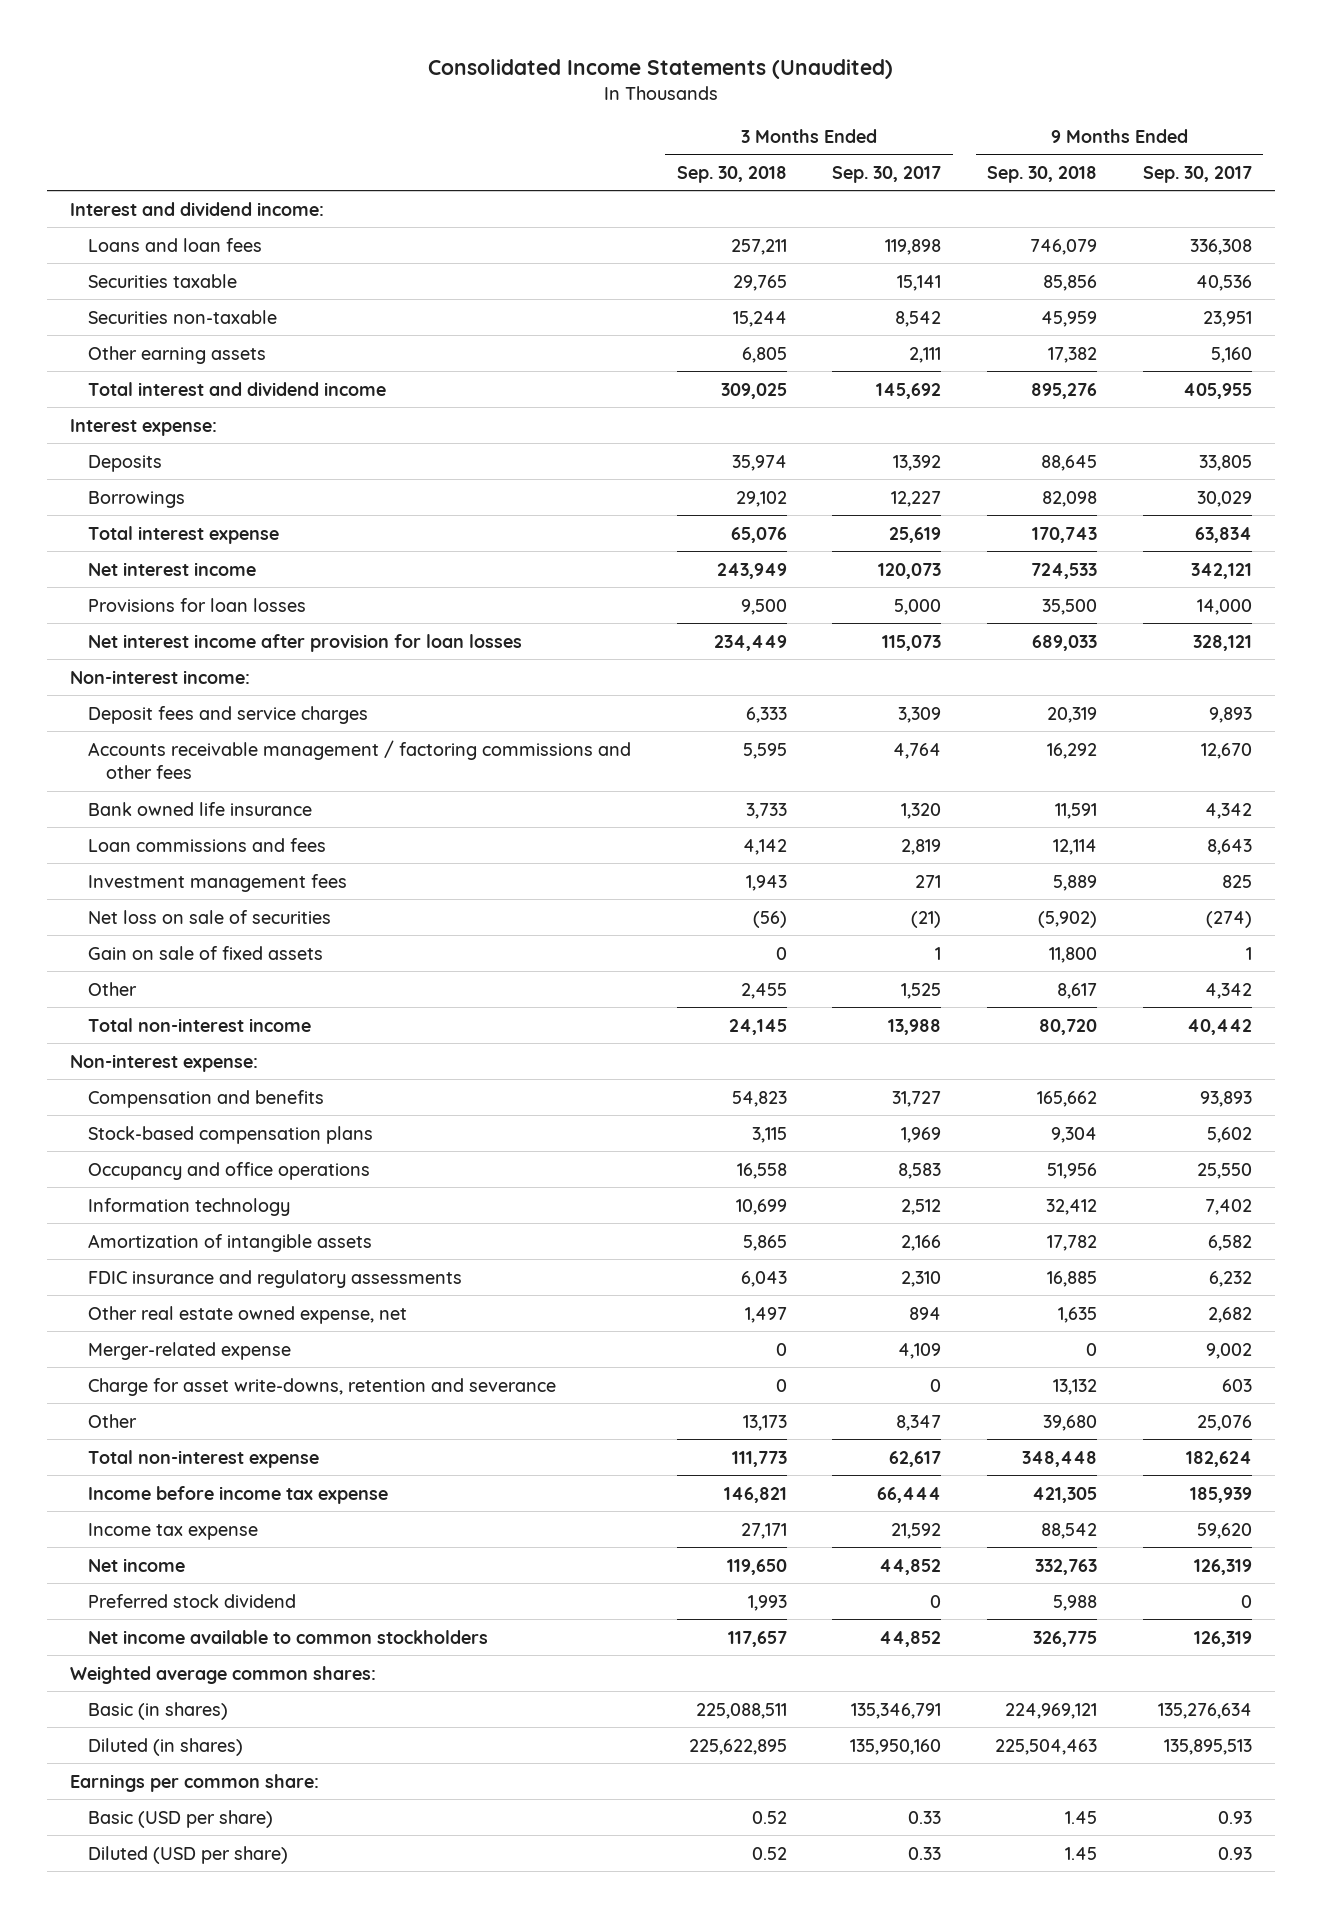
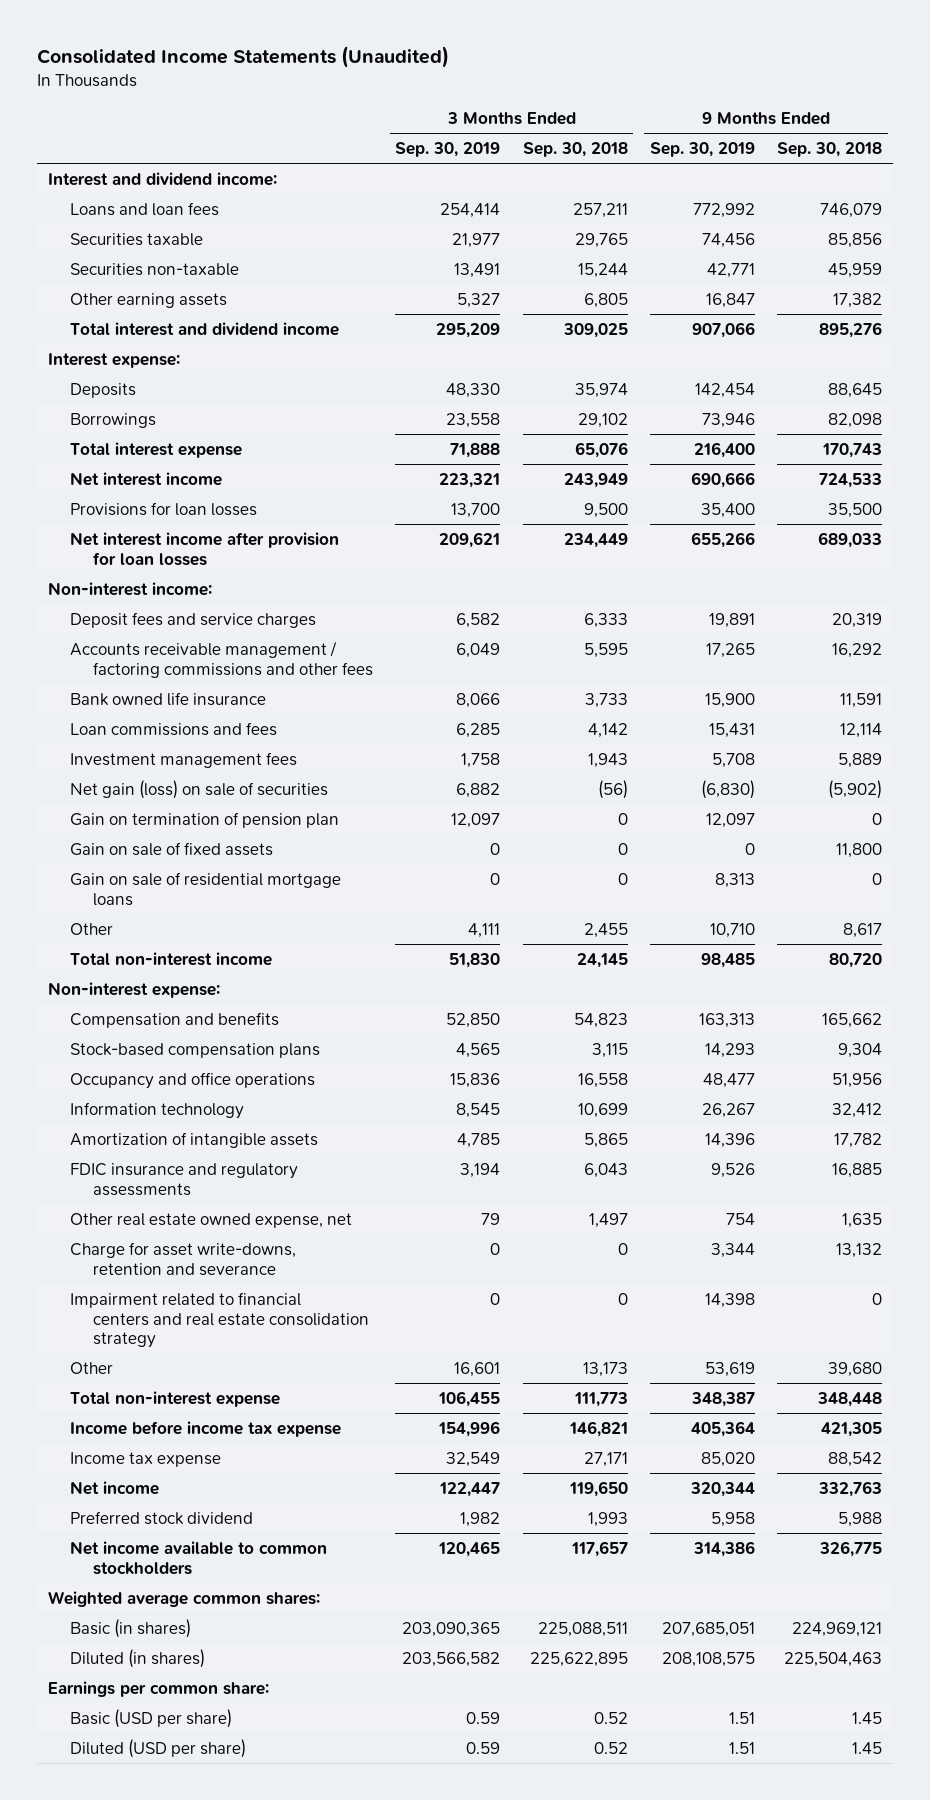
- | 3 Months Ended Sep. 30, 2018 | 3 Months Ended Sep. 30, 2017 | 9 Months Ended Sep. 30, 2018 | 9 Months Ended Sep. 30, 2017
+ | 3 Months Ended Sep. 30, 2019 | 3 Months Ended Sep. 30, 2018 | 9 Months Ended Sep. 30, 2019 | 9 Months Ended Sep. 30, 2018
- Net loss on sale of securities | (56) | (21) | (5,902) | (274)
+ Net gain (loss) on sale of securities | 6,882 | (56) | (6,830) | (5,902)
+ Gain on termination of pension plan | 12,097 | 0 | 12,097 | 0
+ Gain on sale of residential mortgage loans | 0 | 0 | 8,313 | 0
- Merger-related expense | 0 | 4,109 | 0 | 9,002
+ Impairment related to financial centers and real estate consolidation strategy | 0 | 0 | 14,398 | 0

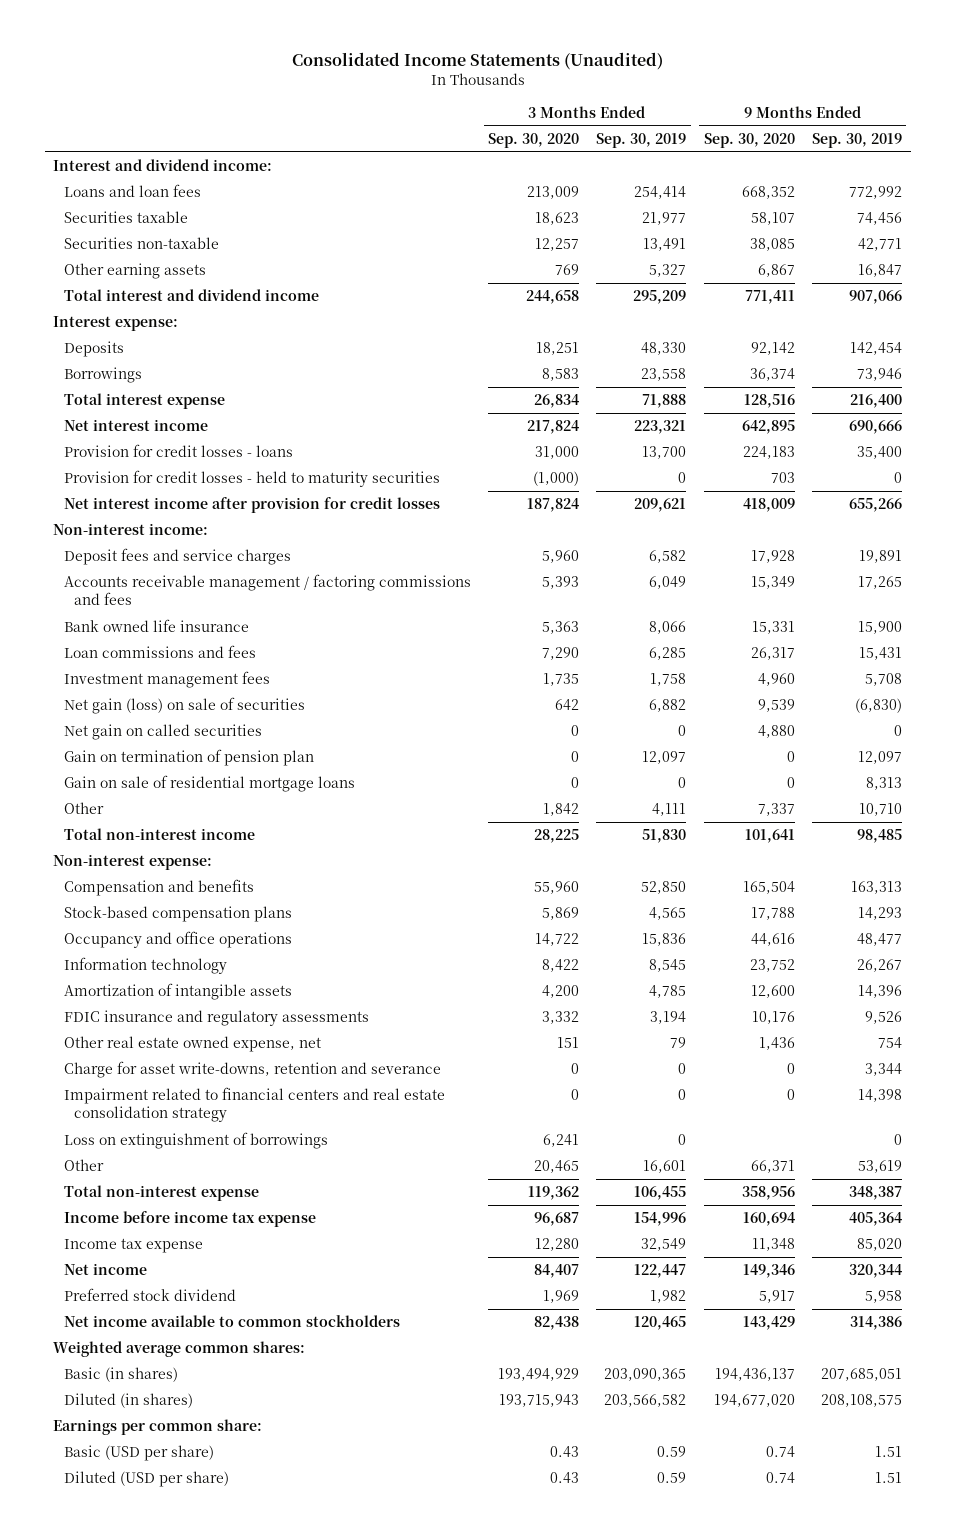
- | 3 Months Ended Sep. 30, 2019 | 3 Months Ended Sep. 30, 2018 | 9 Months Ended Sep. 30, 2019 | 9 Months Ended Sep. 30, 2018
+ | 3 Months Ended Sep. 30, 2020 | 3 Months Ended Sep. 30, 2019 | 9 Months Ended Sep. 30, 2020 | 9 Months Ended Sep. 30, 2019
- Provisions for loan losses | 13,700 | 9,500 | 35,400 | 35,500
- Net interest income after provision for loan losses | 209,621 | 234,449 | 655,266 | 689,033
+ Provision for credit losses - loans | 31,000 | 13,700 | 224,183 | 35,400
+ Provision for credit losses - held to maturity securities | (1,000) | 0 | 703 | 0
+ Net interest income after provision for credit losses | 187,824 | 209,621 | 418,009 | 655,266
- Accounts receivable management / factoring commissions and other fees | 6,049 | 5,595 | 17,265 | 16,292
+ Accounts receivable management / factoring commissions and fees | 5,393 | 6,049 | 15,349 | 17,265
+ Net gain on called securities | 0 | 0 | 4,880 | 0
- Gain on sale of fixed assets | 0 | 0 | 0 | 11,800
+ Loss on extinguishment of borrowings | 6,241 | 0 | | 0

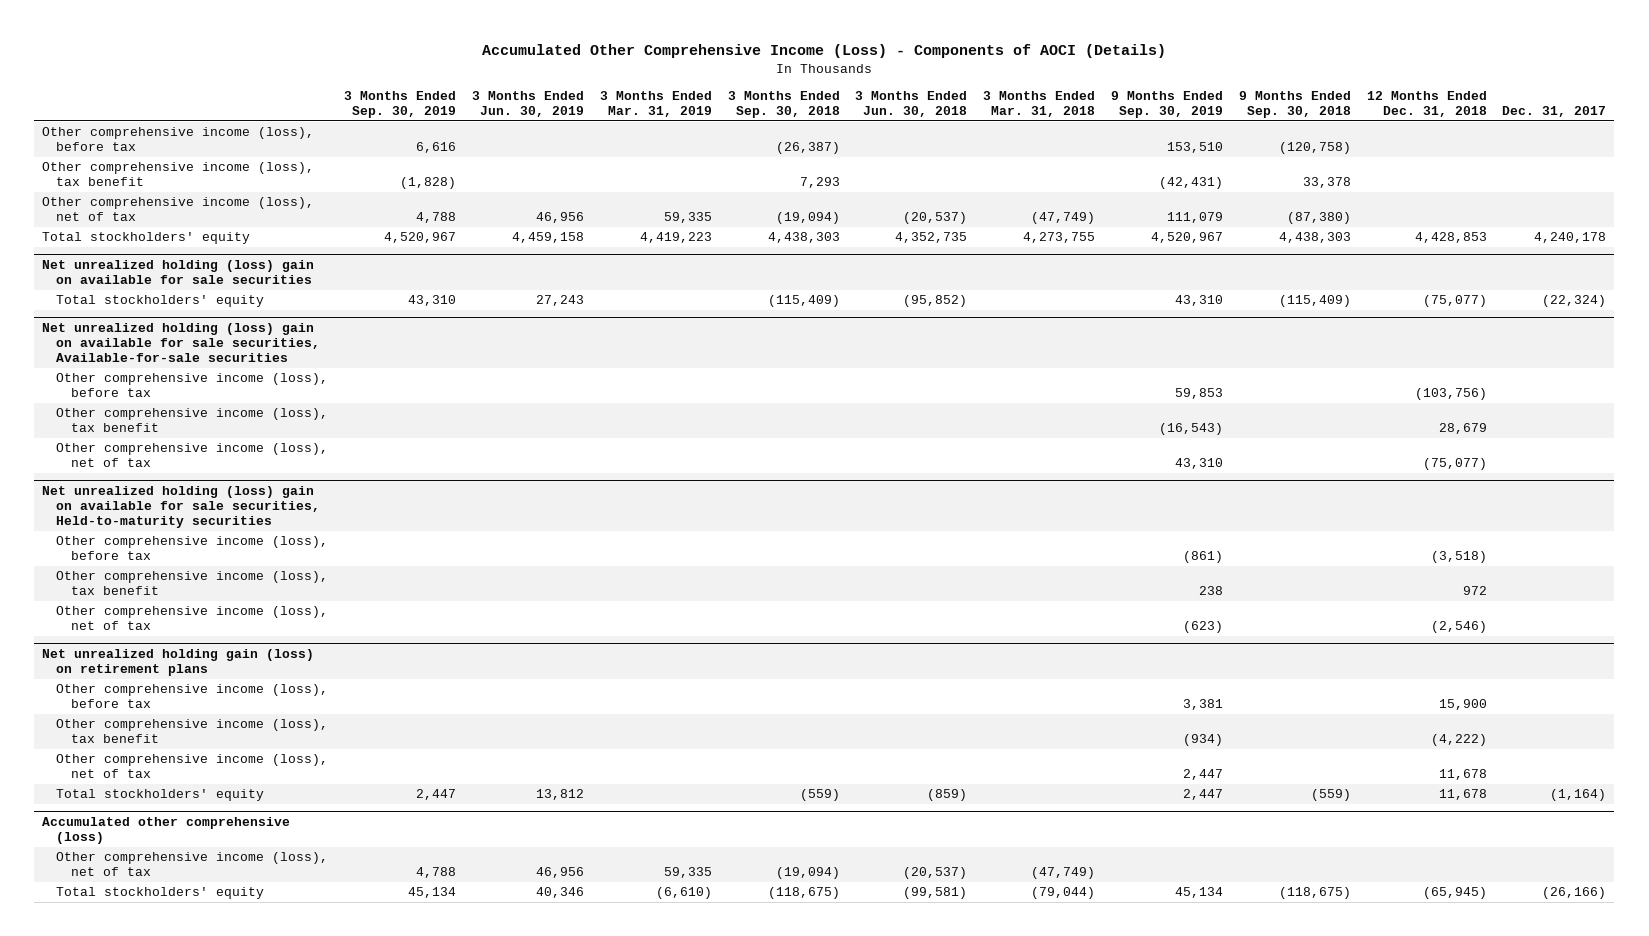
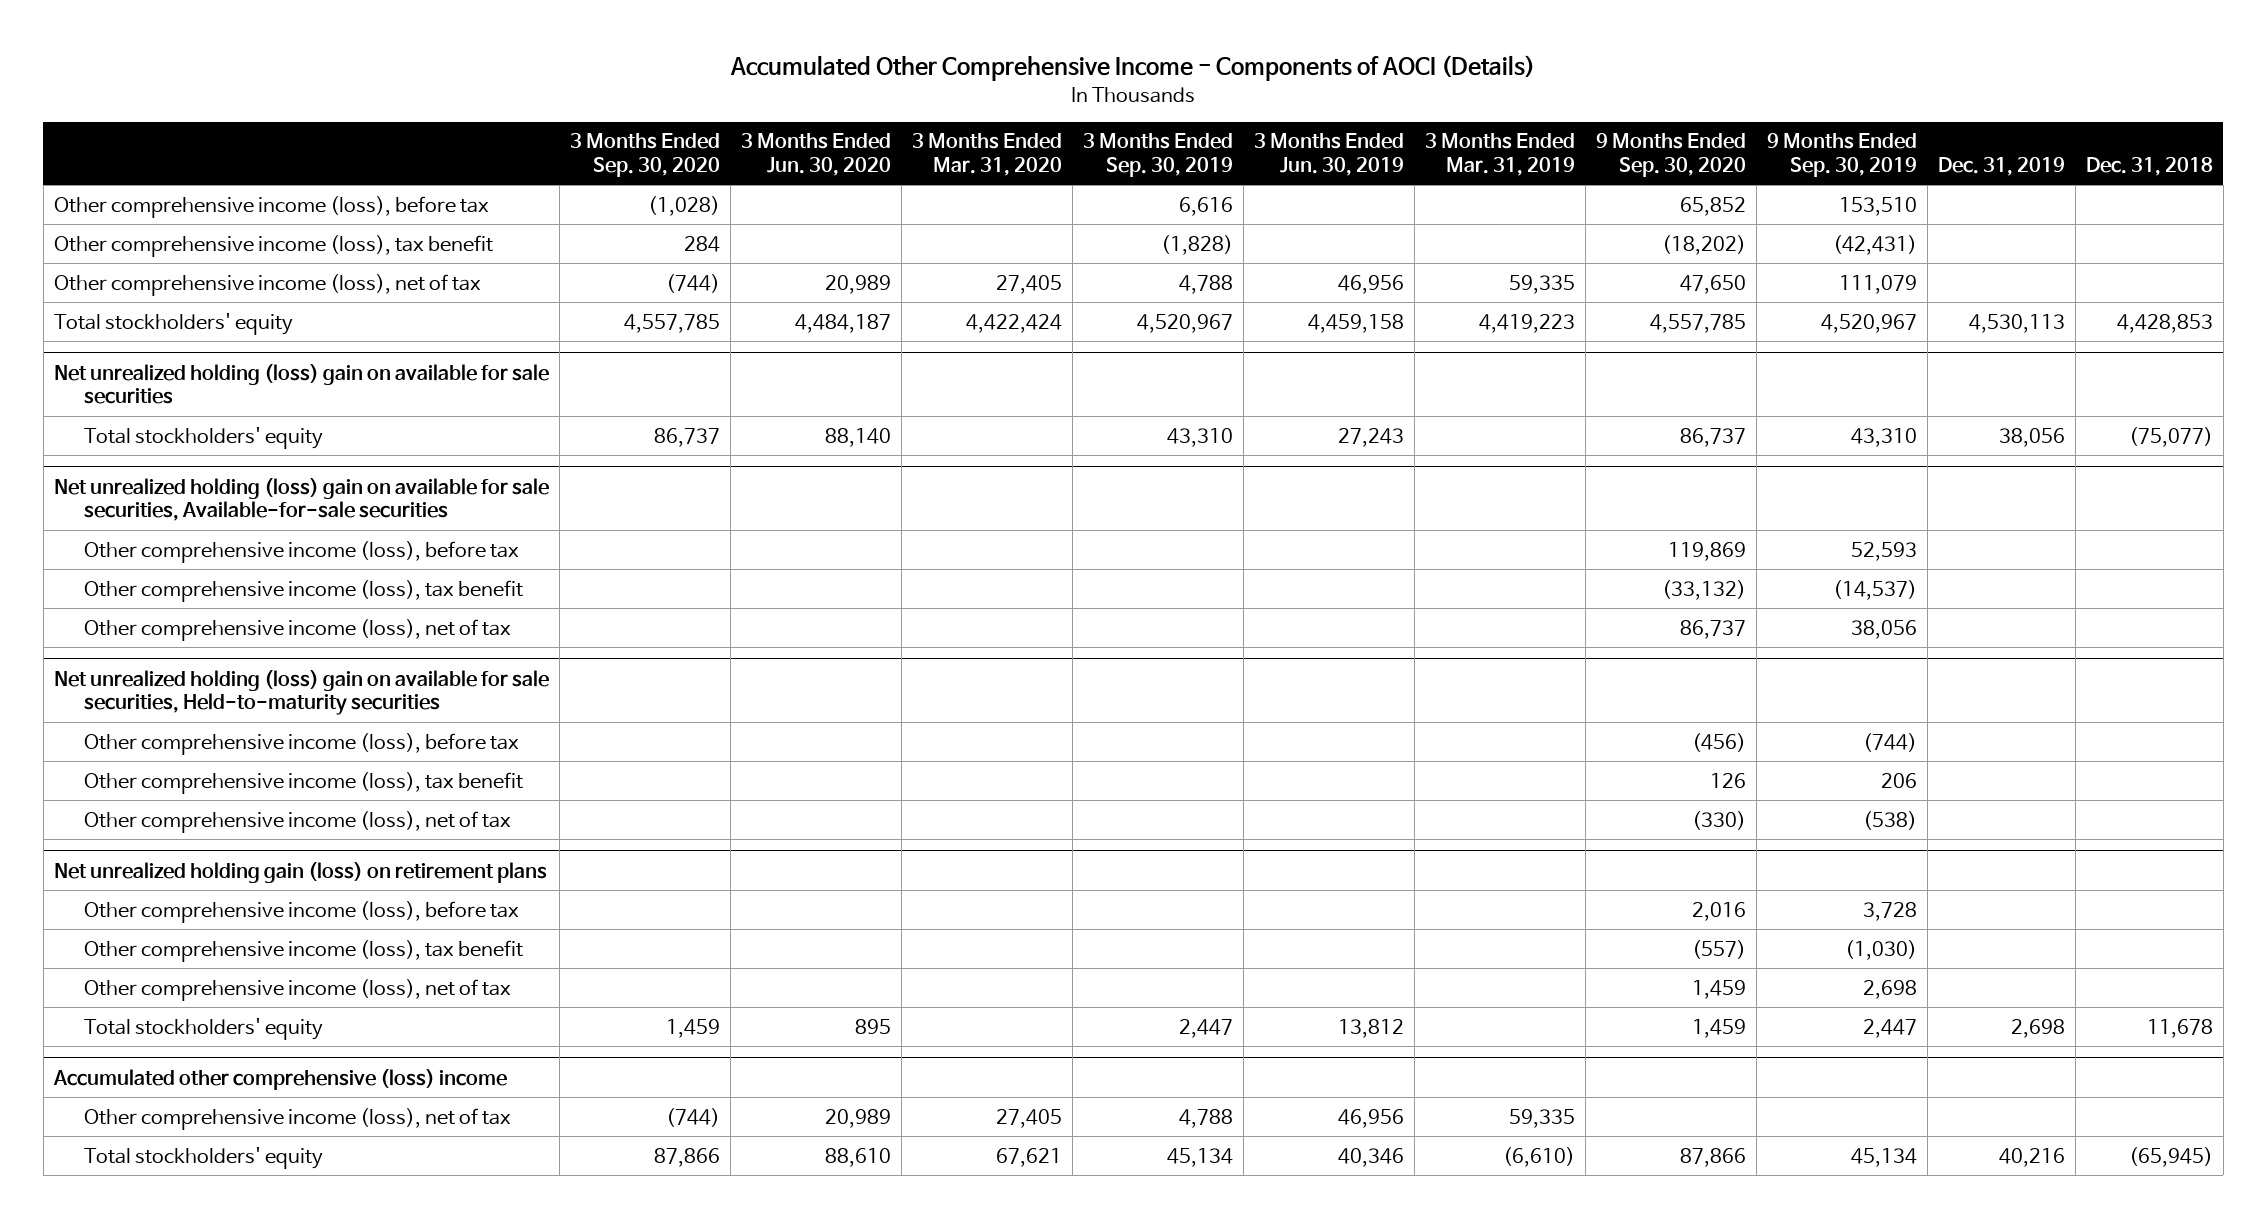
- Accumulated Other Comprehensive Income (Loss) - Components of AOCI (Details)
+ Accumulated Other Comprehensive Income - Components of AOCI (Details)
- | 3 Months Ended Sep. 30, 2019 | 3 Months Ended Jun. 30, 2019 | 3 Months Ended Mar. 31, 2019 | 3 Months Ended Sep. 30, 2018 | 3 Months Ended Jun. 30, 2018 | 3 Months Ended Mar. 31, 2018 | 9 Months Ended Sep. 30, 2019 | 9 Months Ended Sep. 30, 2018 | 12 Months Ended Dec. 31, 2018 | Dec. 31, 2017
+ | 3 Months Ended Sep. 30, 2020 | 3 Months Ended Jun. 30, 2020 | 3 Months Ended Mar. 31, 2020 | 3 Months Ended Sep. 30, 2019 | 3 Months Ended Jun. 30, 2019 | 3 Months Ended Mar. 31, 2019 | 9 Months Ended Sep. 30, 2020 | 9 Months Ended Sep. 30, 2019 | Dec. 31, 2019 | Dec. 31, 2018
@ Net unrealized holding (loss) gain on available for sale securities, Available-for-sale securities
- Other comprehensive income (loss), before tax | | | | | | | 59,853 | | (103,756) |
- Other comprehensive income (loss), tax benefit | | | | | | | (16,543) | | 28,679 |
- Other comprehensive income (loss), net of tax | | | | | | | 43,310 | | (75,077) |
+ Other comprehensive income (loss), before tax | | | | | | | 119,869 | 52,593 | |
+ Other comprehensive income (loss), tax benefit | | | | | | | (33,132) | (14,537) | |
+ Other comprehensive income (loss), net of tax | | | | | | | 86,737 | 38,056 | |
@ Net unrealized holding (loss) gain on available for sale securities, Held-to-maturity securities
- Other comprehensive income (loss), before tax | | | | | | | (861) | | (3,518) |
- Other comprehensive income (loss), tax benefit | | | | | | | 238 | | 972 |
- Other comprehensive income (loss), net of tax | | | | | | | (623) | | (2,546) |
+ Other comprehensive income (loss), before tax | | | | | | | (456) | (744) | |
+ Other comprehensive income (loss), tax benefit | | | | | | | 126 | 206 | |
+ Other comprehensive income (loss), net of tax | | | | | | | (330) | (538) | |
@ Net unrealized holding gain (loss) on retirement plans
- Other comprehensive income (loss), before tax | | | | | | | 3,381 | | 15,900 |
- Other comprehensive income (loss), tax benefit | | | | | | | (934) | | (4,222) |
- Other comprehensive income (loss), net of tax | | | | | | | 2,447 | | 11,678 |
+ Other comprehensive income (loss), before tax | | | | | | | 2,016 | 3,728 | |
+ Other comprehensive income (loss), tax benefit | | | | | | | (557) | (1,030) | |
+ Other comprehensive income (loss), net of tax | | | | | | | 1,459 | 2,698 | |
- Accumulated other comprehensive (loss)
+ Accumulated other comprehensive (loss) income

